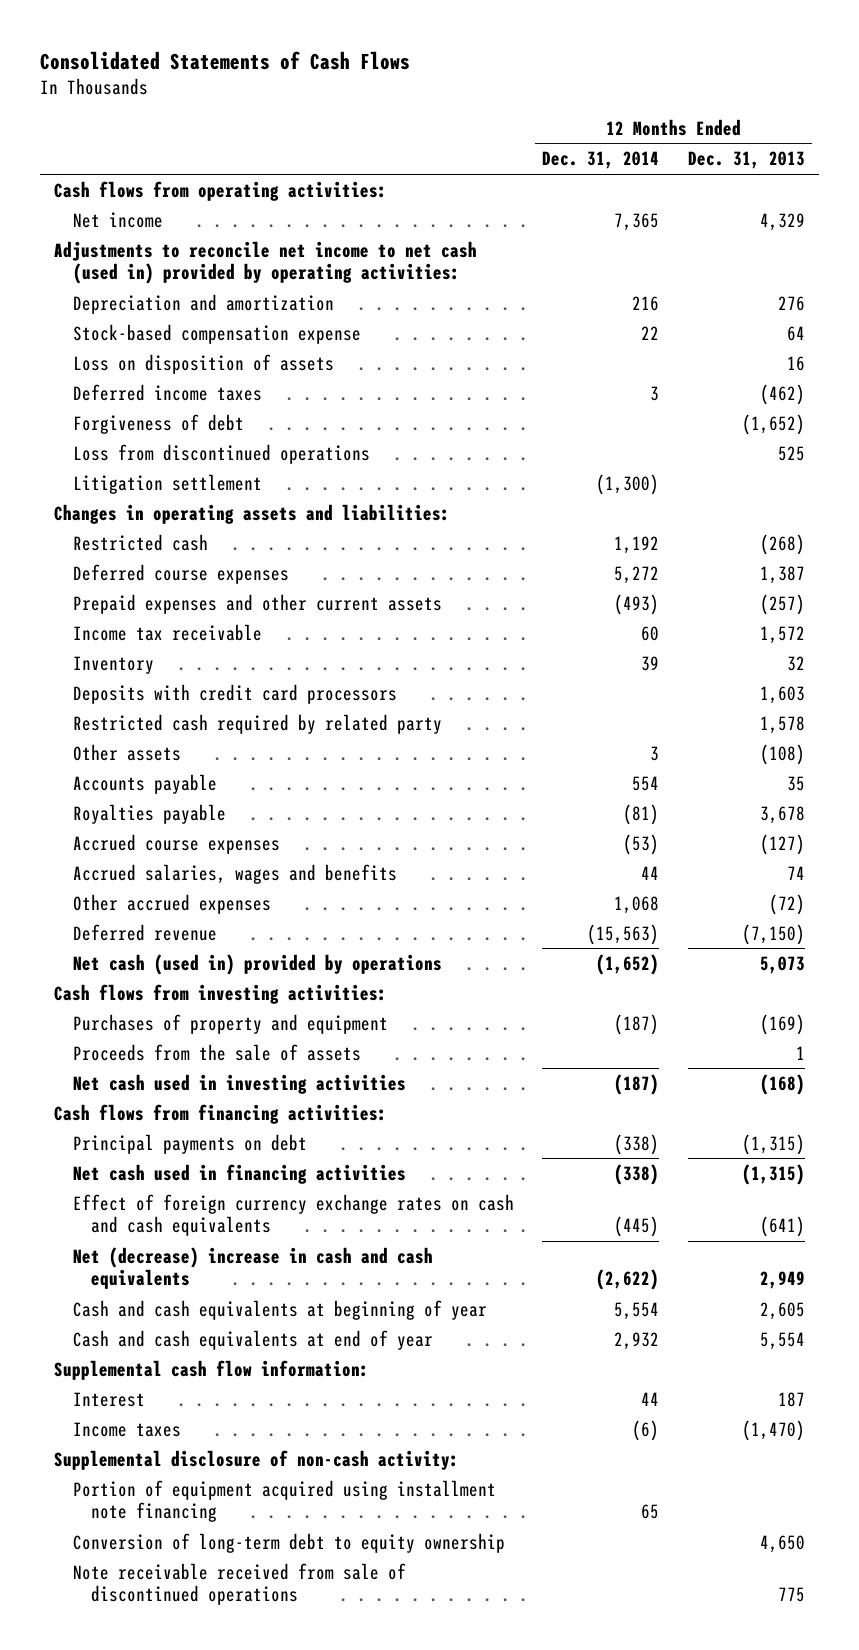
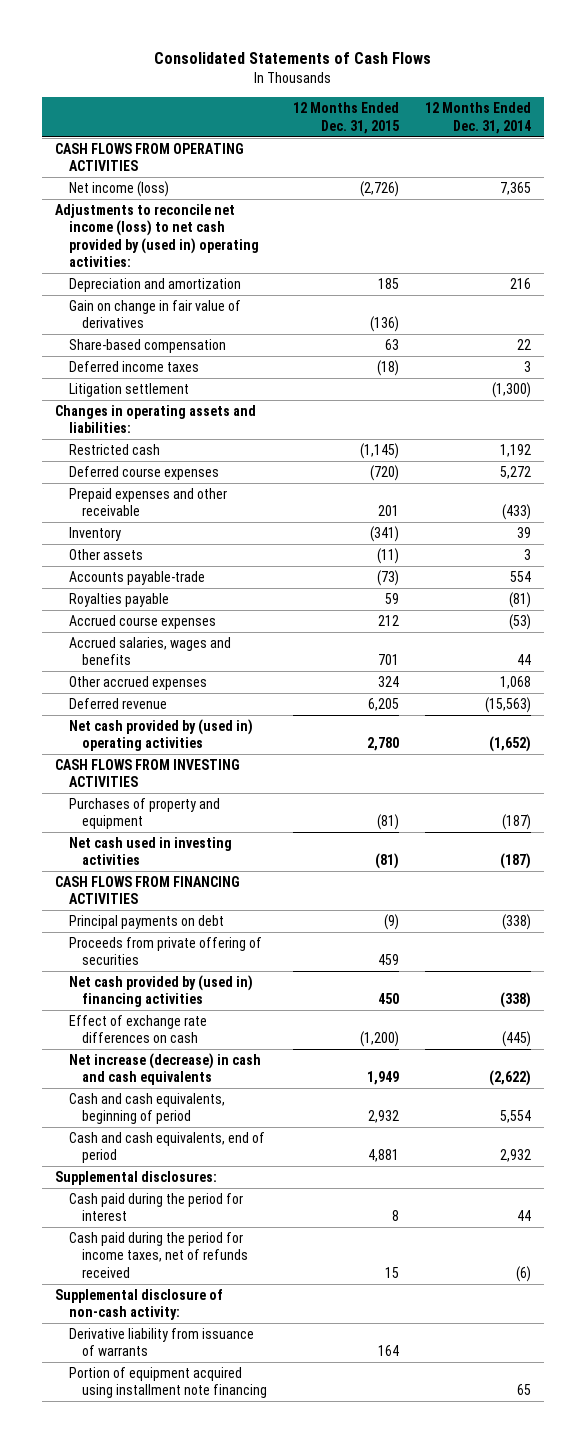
- | 12 Months Ended Dec. 31, 2014 | 12 Months Ended Dec. 31, 2013
+ | 12 Months Ended Dec. 31, 2015 | 12 Months Ended Dec. 31, 2014
- Cash flows from operating activities:
- Net income | 7,365 | 4,329
- Adjustments to reconcile net income to net cash (used in) provided by operating activities:
+ CASH FLOWS FROM OPERATING ACTIVITIES
+ Net income (loss) | (2,726) | 7,365
+ Adjustments to reconcile net income (loss) to net cash provided by (used in) operating activities:
- Stock-based compensation expense | 22 | 64
- Loss on disposition of assets | | 16
+ Gain on change in fair value of derivatives | (136) |
+ Share-based compensation | 63 | 22
- Forgiveness of debt | | (1,652)
- Loss from discontinued operations | | 525
- Prepaid expenses and other current assets | (493) | (257)
- Income tax receivable | 60 | 1,572
+ Prepaid expenses and other receivable | 201 | (433)
- Deposits with credit card processors | | 1,603
- Restricted cash required by related party | | 1,578
- Accounts payable | 554 | 35
+ Accounts payable-trade | (73) | 554
- Net cash (used in) provided by operations | (1,652) | 5,073
- Cash flows from investing activities:
+ Net cash provided by (used in) operating activities | 2,780 | (1,652)
+ CASH FLOWS FROM INVESTING ACTIVITIES
- Proceeds from the sale of assets | | 1
- Cash flows from financing activities:
+ CASH FLOWS FROM FINANCING ACTIVITIES
- Net cash used in financing activities | (338) | (1,315)
- Effect of foreign currency exchange rates on cash and cash equivalents | (445) | (641)
- Net (decrease) increase in cash and cash equivalents | (2,622) | 2,949
- Cash and cash equivalents at beginning of year | 5,554 | 2,605
- Cash and cash equivalents at end of year | 2,932 | 5,554
- Supplemental cash flow information:
- Interest | 44 | 187
- Income taxes | (6) | (1,470)
+ Proceeds from private offering of securities | 459 |
+ Net cash provided by (used in) financing activities | 450 | (338)
+ Effect of exchange rate differences on cash | (1,200) | (445)
+ Net increase (decrease) in cash and cash equivalents | 1,949 | (2,622)
+ Cash and cash equivalents, beginning of period | 2,932 | 5,554
+ Cash and cash equivalents, end of period | 4,881 | 2,932
+ Supplemental disclosures:
+ Cash paid during the period for interest | 8 | 44
+ Cash paid during the period for income taxes, net of refunds received | 15 | (6)
+ Derivative liability from issuance of warrants | 164 |
- Conversion of long-term debt to equity ownership | | 4,650
- Note receivable received from sale of discontinued operations | | 775

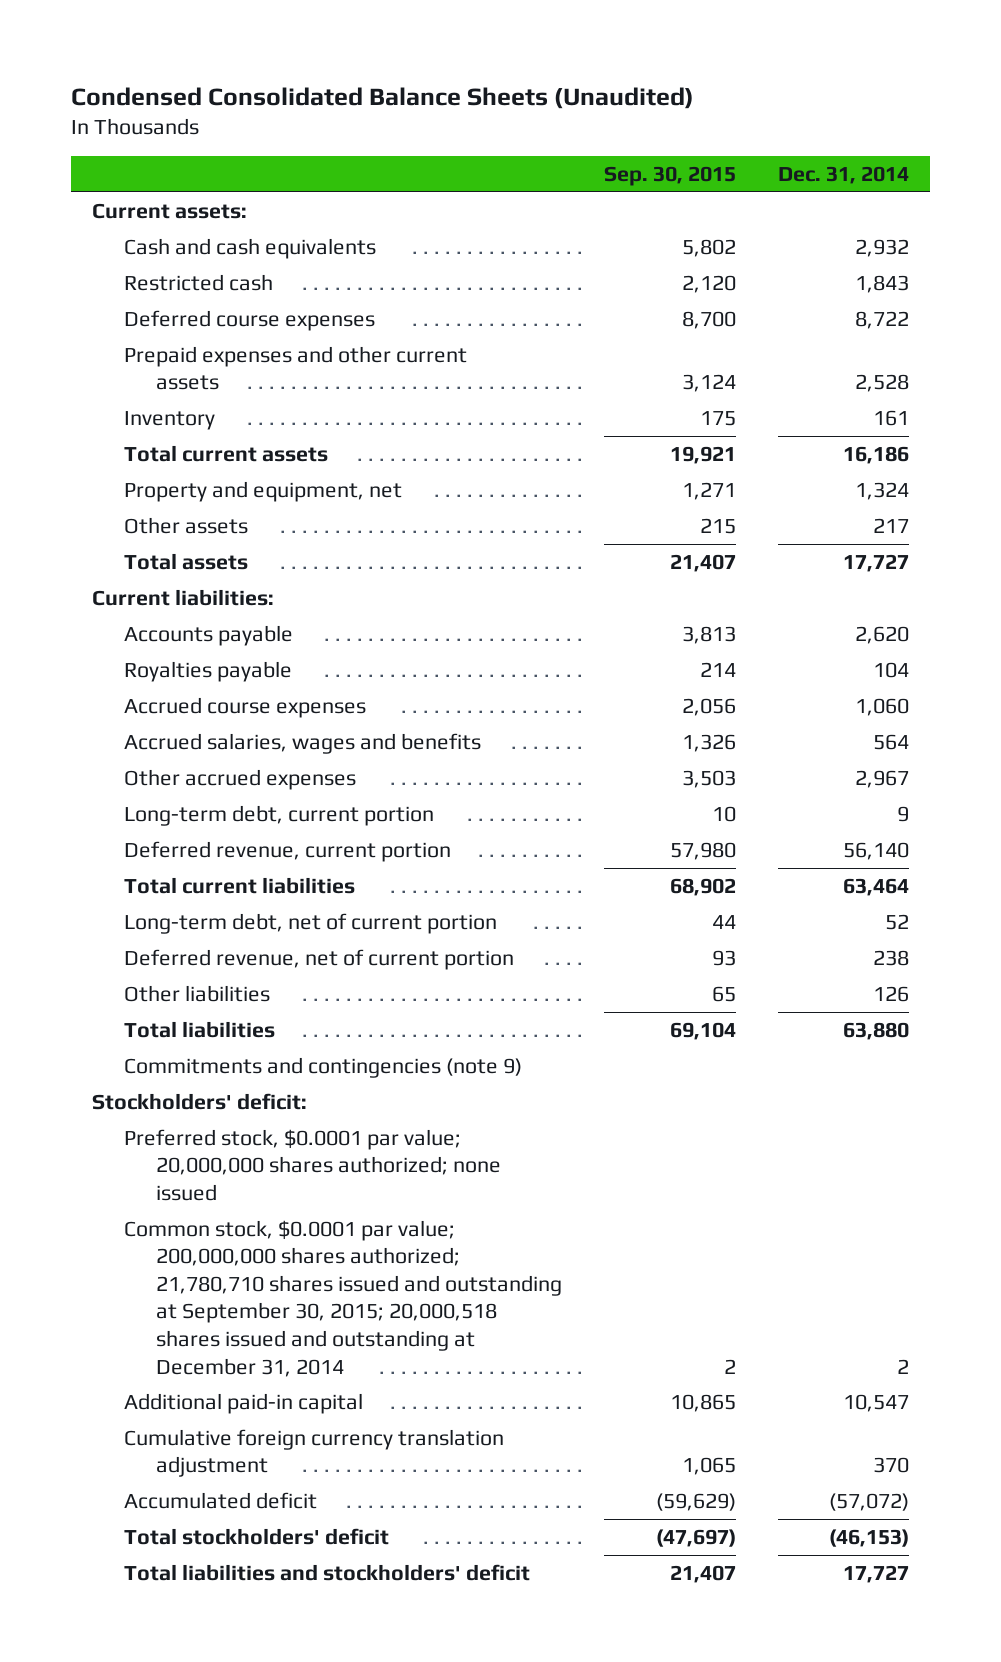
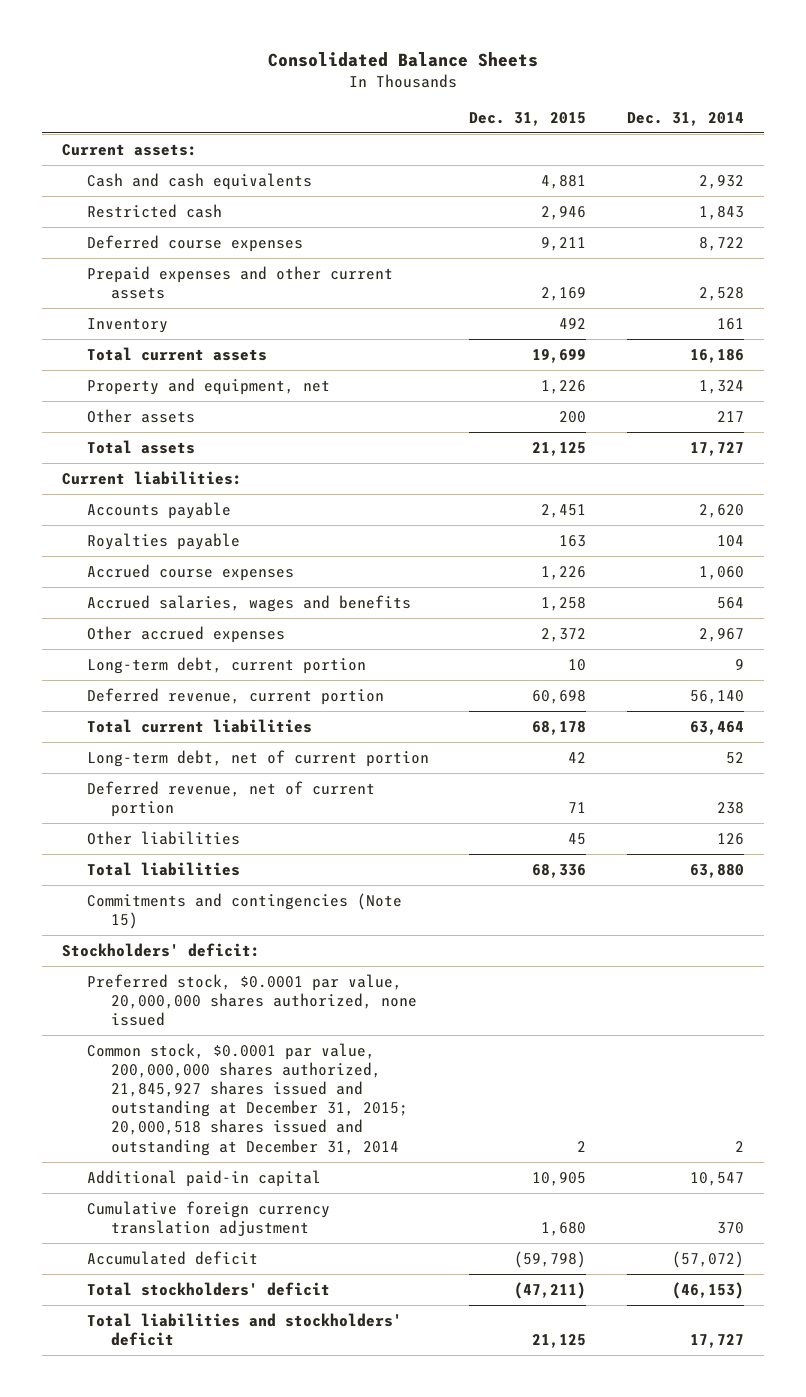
- Condensed Consolidated Balance Sheets (Unaudited)
+ Consolidated Balance Sheets
- | Sep. 30, 2015 | Dec. 31, 2014
+ | Dec. 31, 2015 | Dec. 31, 2014
- Commitments and contingencies (note 9)
+ Commitments and contingencies (Note 15)
- Preferred stock, $0.0001 par value; 20,000,000 shares authorized; none issued
- Common stock, $0.0001 par value; 200,000,000 shares authorized; 21,780,710 shares issued and outstanding at September 30, 2015; 20,000,518 shares issued and outstanding at December 31, 2014 | 2 | 2
+ Preferred stock, $0.0001 par value, 20,000,000 shares authorized, none issued
+ Common stock, $0.0001 par value, 200,000,000 shares authorized, 21,845,927 shares issued and outstanding at December 31, 2015; 20,000,518 shares issued and outstanding at December 31, 2014 | 2 | 2

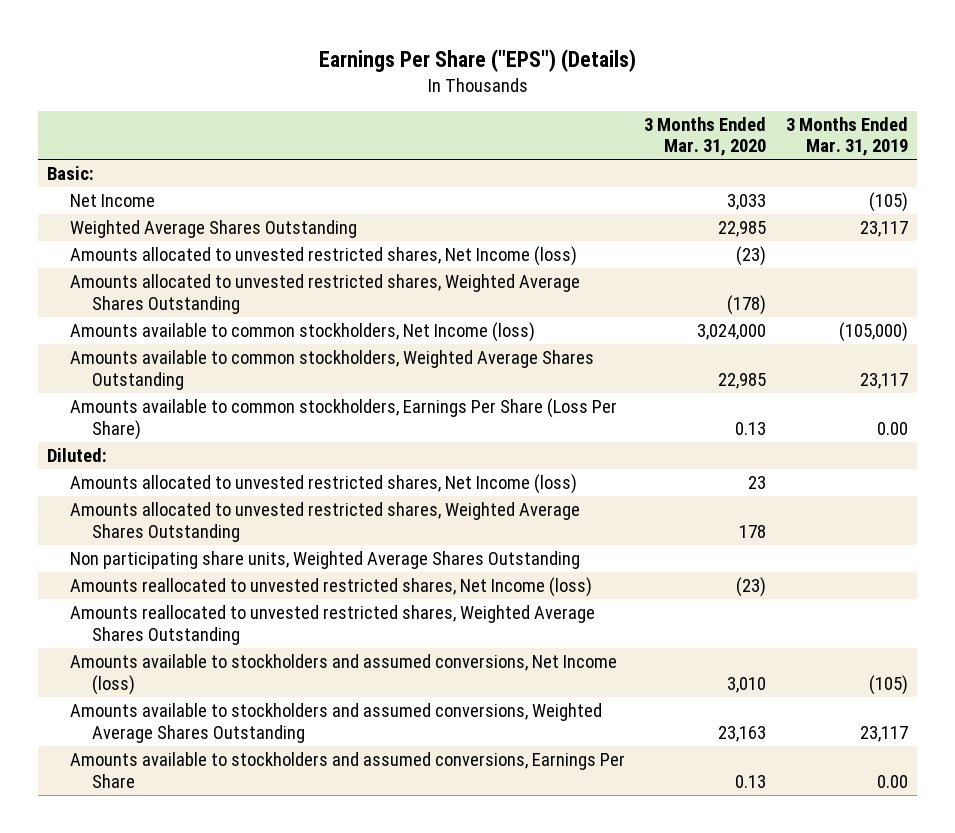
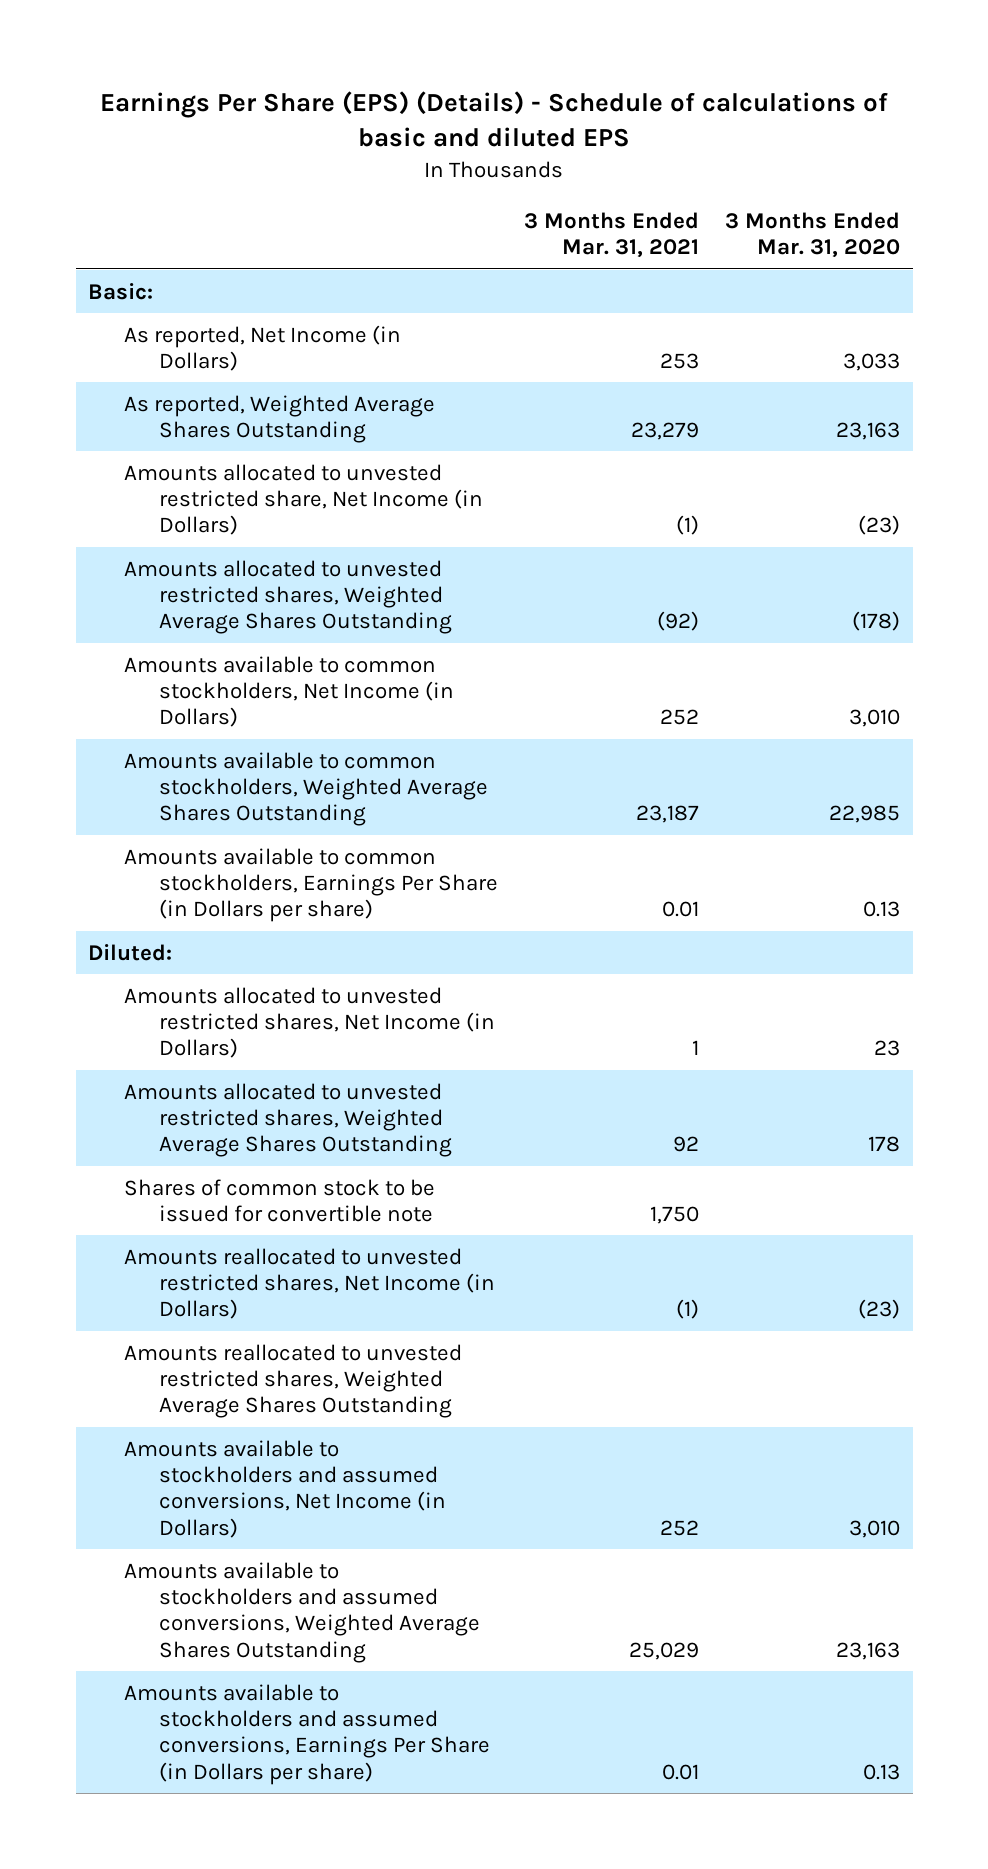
- Earnings Per Share ("EPS") (Details)
+ Earnings Per Share (EPS) (Details) - Schedule of calculations of basic and diluted EPS
- | 3 Months Ended Mar. 31, 2020 | 3 Months Ended Mar. 31, 2019
+ | 3 Months Ended Mar. 31, 2021 | 3 Months Ended Mar. 31, 2020
- Net Income | 3,033 | (105)
- Weighted Average Shares Outstanding | 22,985 | 23,117
- Amounts allocated to unvested restricted shares, Net Income (loss) | (23) |
+ As reported, Net Income (in Dollars) | 253 | 3,033
+ As reported, Weighted Average Shares Outstanding | 23,279 | 23,163
+ Amounts allocated to unvested restricted share, Net Income (in Dollars) | (1) | (23)
- Amounts available to common stockholders, Net Income (loss) | 3,024,000 | (105,000)
+ Amounts available to common stockholders, Net Income (in Dollars) | 252 | 3,010
- Amounts available to common stockholders, Earnings Per Share (Loss Per Share) | 0.13 | 0.00
+ Amounts available to common stockholders, Earnings Per Share (in Dollars per share) | 0.01 | 0.13
- Amounts allocated to unvested restricted shares, Net Income (loss) | 23 |
+ Amounts allocated to unvested restricted shares, Net Income (in Dollars) | 1 | 23
- Non participating share units, Weighted Average Shares Outstanding
- Amounts reallocated to unvested restricted shares, Net Income (loss) | (23) |
+ Shares of common stock to be issued for convertible note | 1,750 |
+ Amounts reallocated to unvested restricted shares, Net Income (in Dollars) | (1) | (23)
- Amounts available to stockholders and assumed conversions, Net Income (loss) | 3,010 | (105)
+ Amounts available to stockholders and assumed conversions, Net Income (in Dollars) | 252 | 3,010
- Amounts available to stockholders and assumed conversions, Earnings Per Share | 0.13 | 0.00
+ Amounts available to stockholders and assumed conversions, Earnings Per Share (in Dollars per share) | 0.01 | 0.13

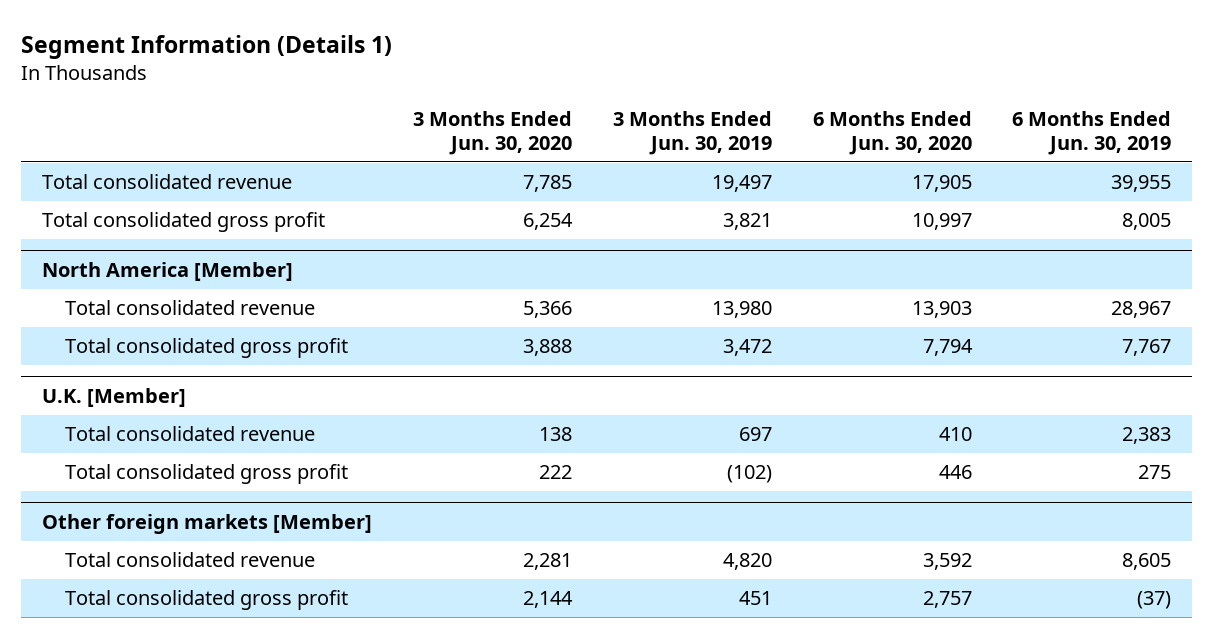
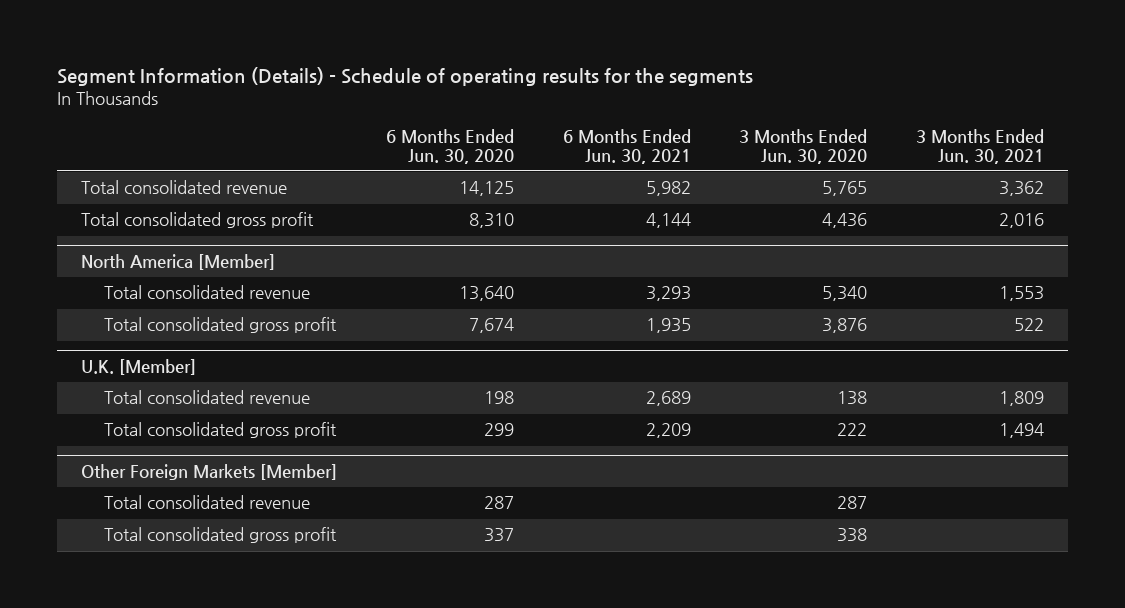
- Segment Information (Details 1)
+ Segment Information (Details) - Schedule of operating results for the segments
- | 3 Months Ended Jun. 30, 2020 | 3 Months Ended Jun. 30, 2019 | 6 Months Ended Jun. 30, 2020 | 6 Months Ended Jun. 30, 2019
+ | 6 Months Ended Jun. 30, 2020 | 6 Months Ended Jun. 30, 2021 | 3 Months Ended Jun. 30, 2020 | 3 Months Ended Jun. 30, 2021
- Total consolidated revenue | 7,785 | 19,497 | 17,905 | 39,955
- Total consolidated gross profit | 6,254 | 3,821 | 10,997 | 8,005
+ Total consolidated revenue | 14,125 | 5,982 | 5,765 | 3,362
+ Total consolidated gross profit | 8,310 | 4,144 | 4,436 | 2,016
@ North America [Member]
- Total consolidated revenue | 5,366 | 13,980 | 13,903 | 28,967
- Total consolidated gross profit | 3,888 | 3,472 | 7,794 | 7,767
+ Total consolidated revenue | 13,640 | 3,293 | 5,340 | 1,553
+ Total consolidated gross profit | 7,674 | 1,935 | 3,876 | 522
@ U.K. [Member]
- Total consolidated revenue | 138 | 697 | 410 | 2,383
- Total consolidated gross profit | 222 | (102) | 446 | 275
- Other foreign markets [Member]
- Total consolidated revenue | 2,281 | 4,820 | 3,592 | 8,605
- Total consolidated gross profit | 2,144 | 451 | 2,757 | (37)
@ U.K. [Member]
+ Total consolidated revenue | 198 | 2,689 | 138 | 1,809
+ Total consolidated gross profit | 299 | 2,209 | 222 | 1,494
+ Other Foreign Markets [Member]
+ Total consolidated revenue | 287 | | 287 |
+ Total consolidated gross profit | 337 | | 338 |

